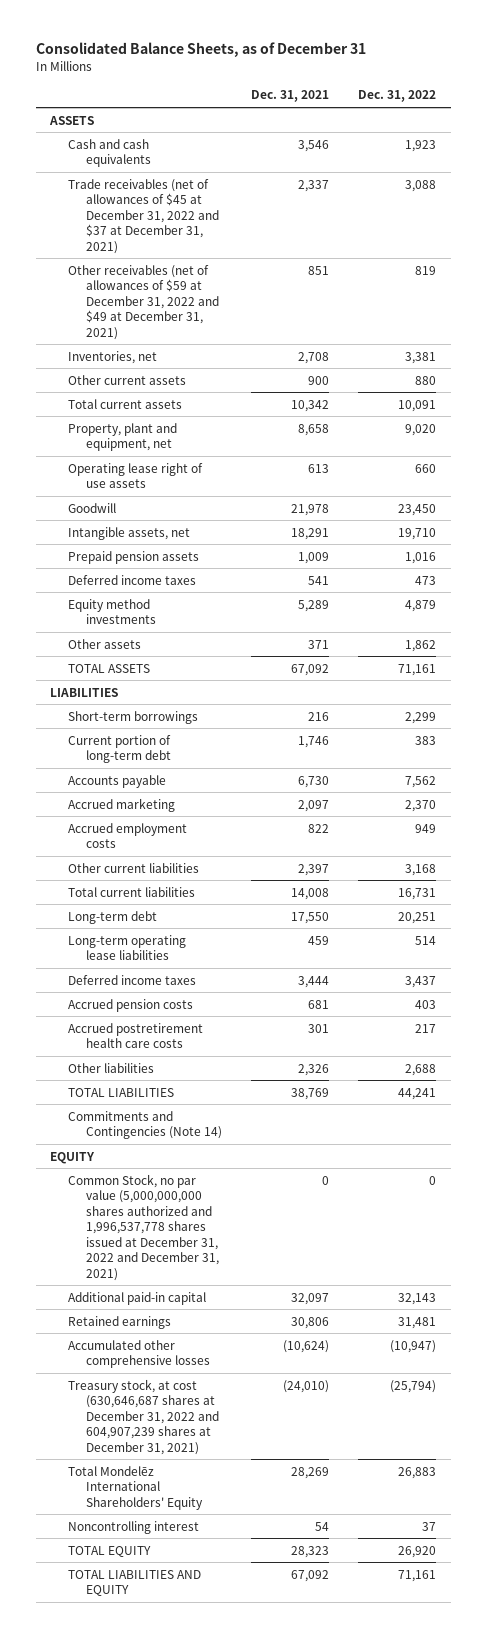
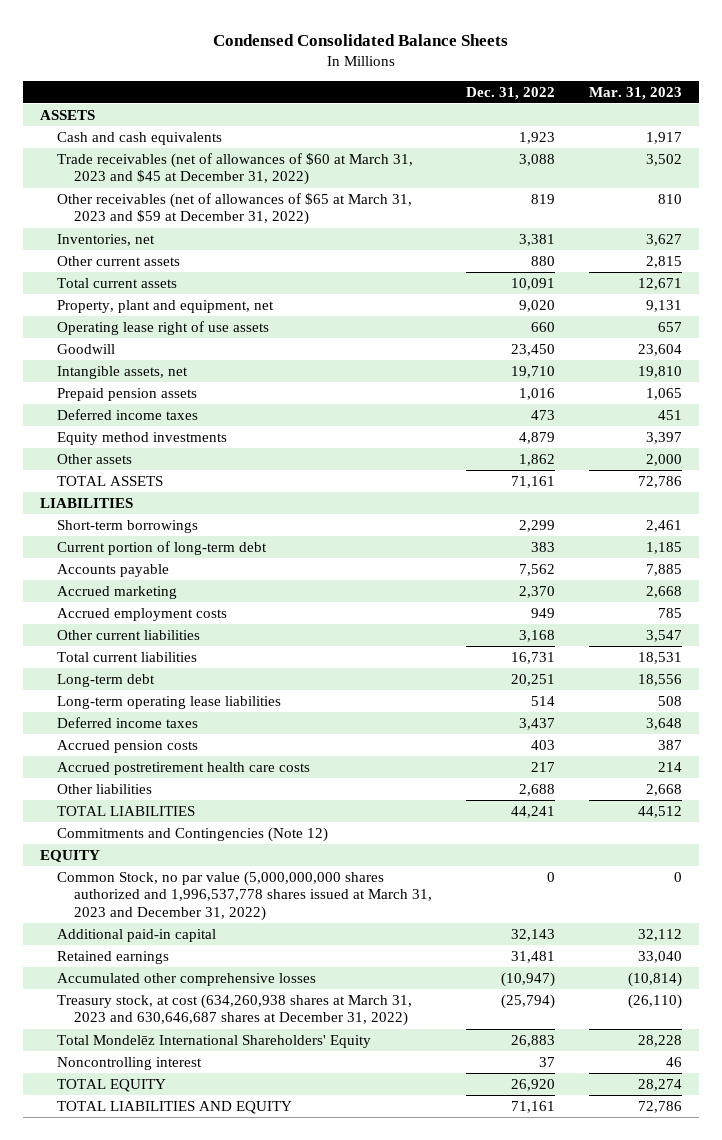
- Consolidated Balance Sheets, as of December 31
+ Condensed Consolidated Balance Sheets
- | Dec. 31, 2021 | Dec. 31, 2022
+ | Dec. 31, 2022 | Mar. 31, 2023
- Trade receivables (net of allowances of $45 at December 31, 2022 and $37 at December 31, 2021) | 2,337 | 3,088
- Other receivables (net of allowances of $59 at December 31, 2022 and $49 at December 31, 2021) | 851 | 819
+ Trade receivables (net of allowances of $60 at March 31, 2023 and $45 at December 31, 2022) | 3,088 | 3,502
+ Other receivables (net of allowances of $65 at March 31, 2023 and $59 at December 31, 2022) | 819 | 810
- Commitments and Contingencies (Note 14)
+ Commitments and Contingencies (Note 12)
- Common Stock, no par value (5,000,000,000 shares authorized and 1,996,537,778 shares issued at December 31, 2022 and December 31, 2021) | 0 | 0
+ Common Stock, no par value (5,000,000,000 shares authorized and 1,996,537,778 shares issued at March 31, 2023 and December 31, 2022) | 0 | 0
- Treasury stock, at cost (630,646,687 shares at December 31, 2022 and 604,907,239 shares at December 31, 2021) | (24,010) | (25,794)
+ Treasury stock, at cost (634,260,938 shares at March 31, 2023 and 630,646,687 shares at December 31, 2022) | (25,794) | (26,110)

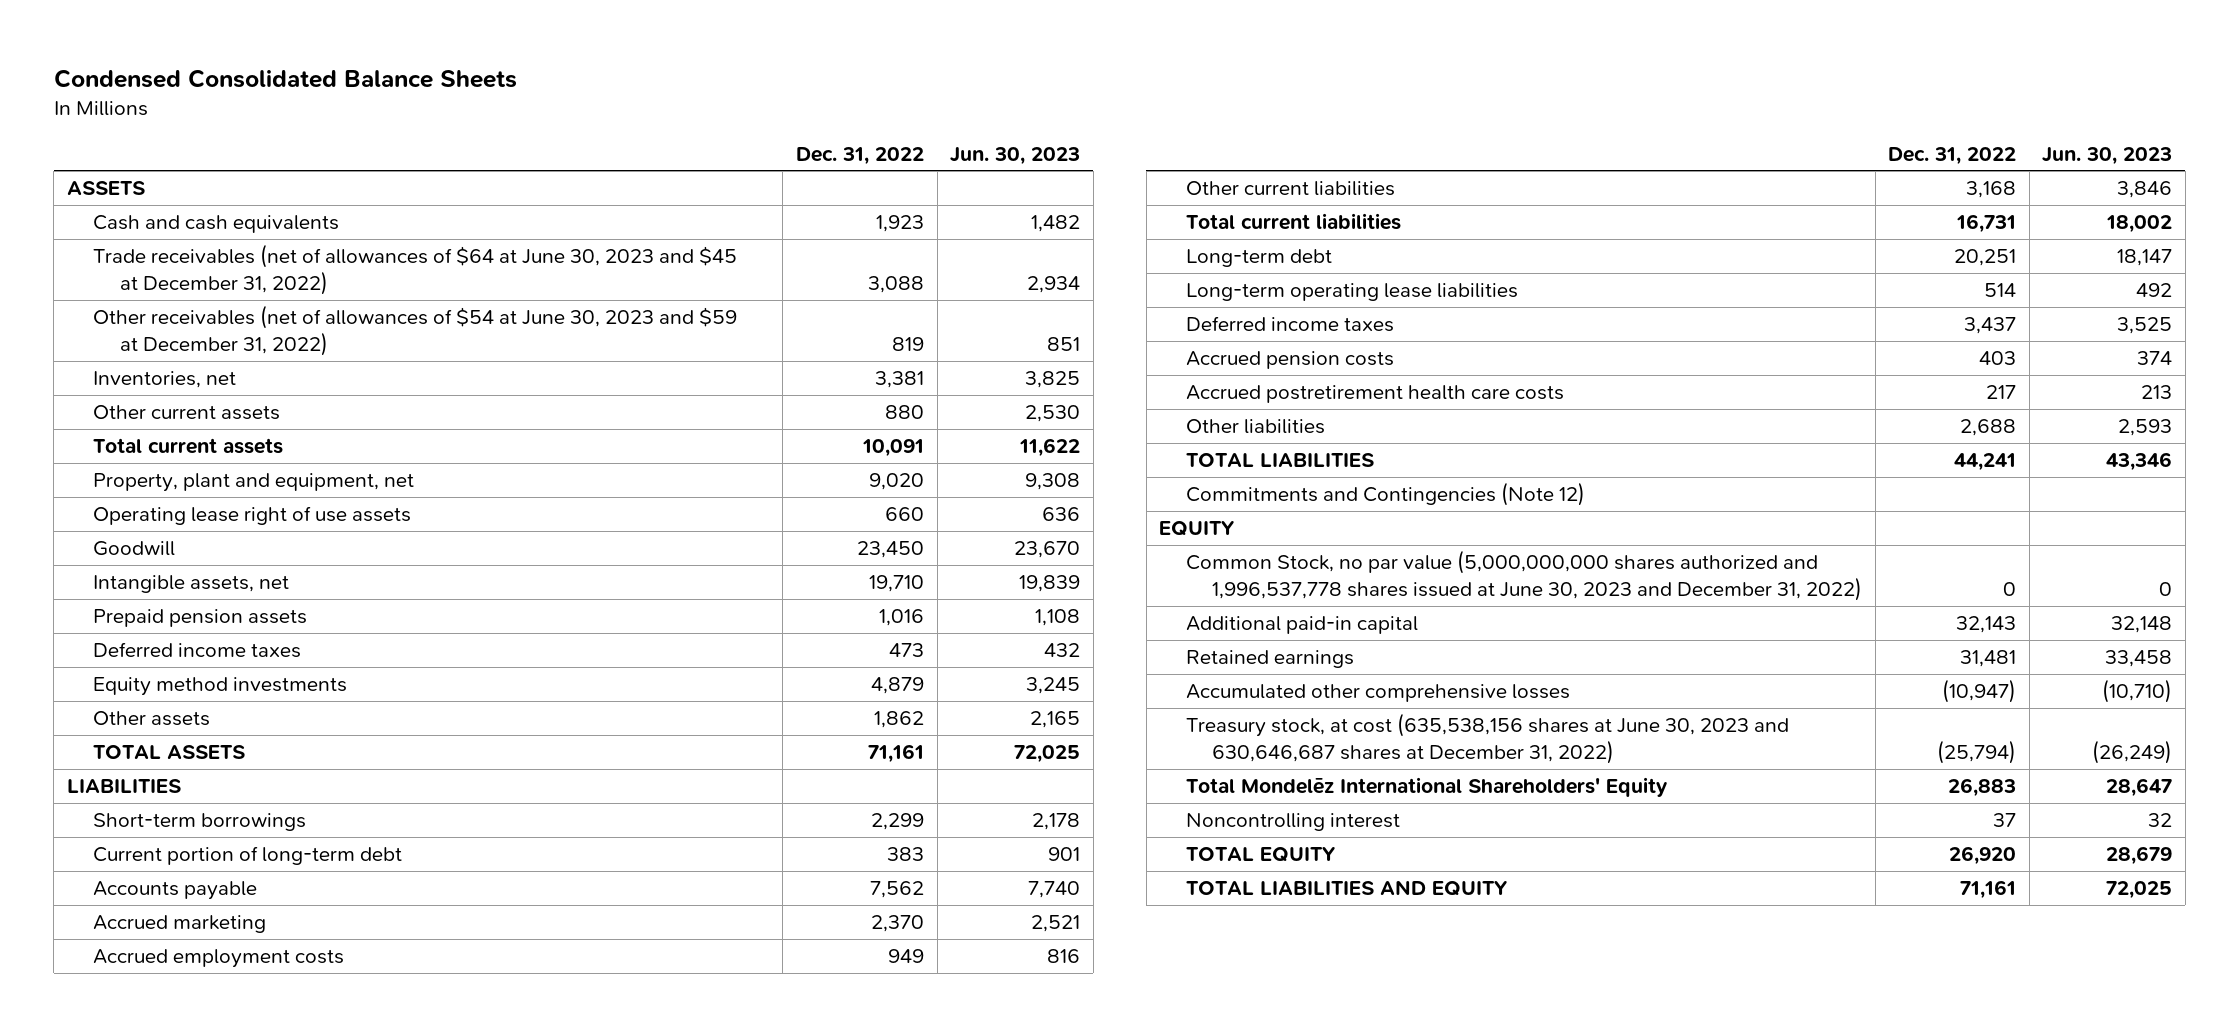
- | Dec. 31, 2022 | Mar. 31, 2023
+ | Dec. 31, 2022 | Jun. 30, 2023
- Trade receivables (net of allowances of $60 at March 31, 2023 and $45 at December 31, 2022) | 3,088 | 3,502
- Other receivables (net of allowances of $65 at March 31, 2023 and $59 at December 31, 2022) | 819 | 810
+ Trade receivables (net of allowances of $64 at June 30, 2023 and $45 at December 31, 2022) | 3,088 | 2,934
+ Other receivables (net of allowances of $54 at June 30, 2023 and $59 at December 31, 2022) | 819 | 851
- Common Stock, no par value (5,000,000,000 shares authorized and 1,996,537,778 shares issued at March 31, 2023 and December 31, 2022) | 0 | 0
+ Common Stock, no par value (5,000,000,000 shares authorized and 1,996,537,778 shares issued at June 30, 2023 and December 31, 2022) | 0 | 0
- Treasury stock, at cost (634,260,938 shares at March 31, 2023 and 630,646,687 shares at December 31, 2022) | (25,794) | (26,110)
+ Treasury stock, at cost (635,538,156 shares at June 30, 2023 and 630,646,687 shares at December 31, 2022) | (25,794) | (26,249)

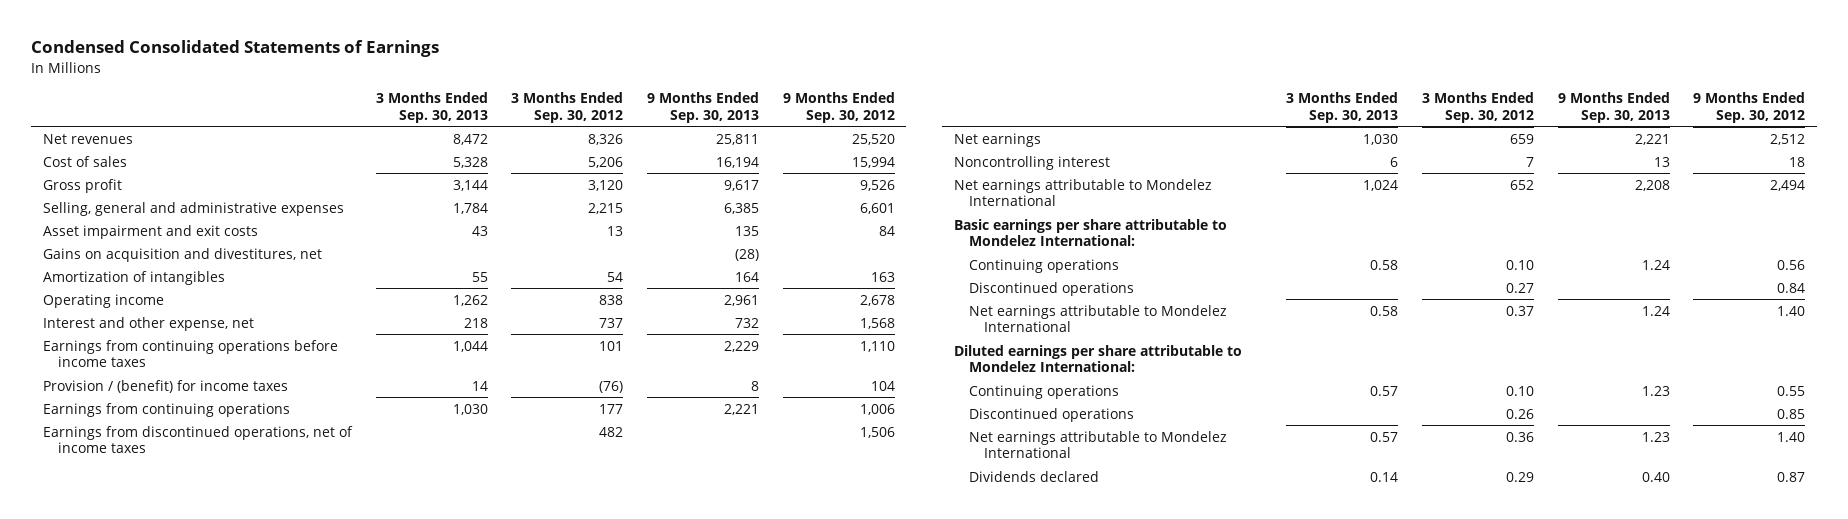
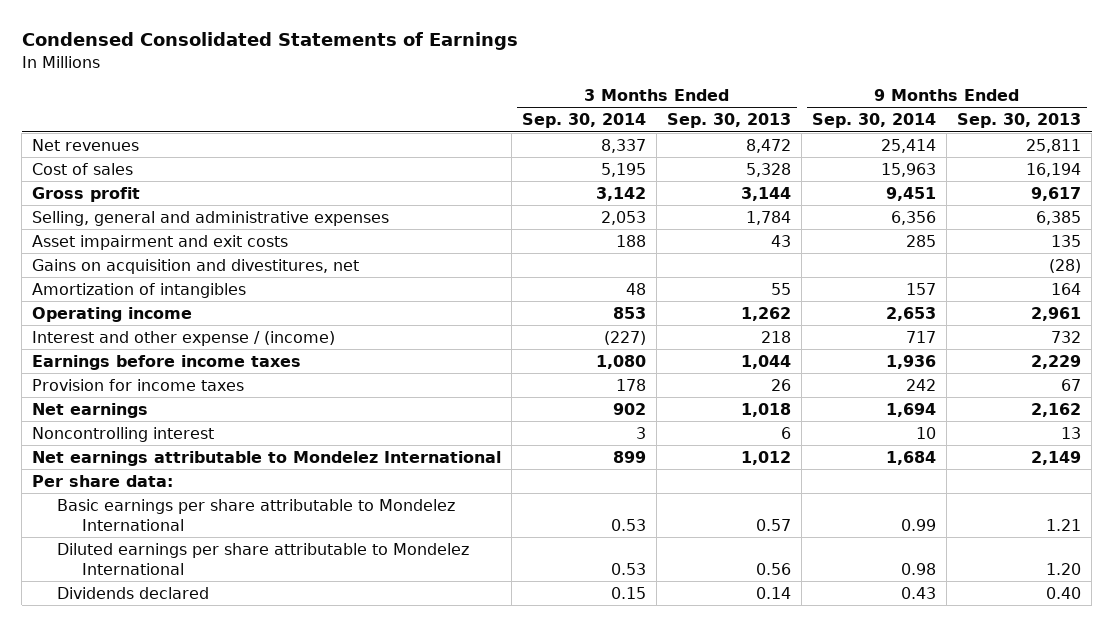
- | 3 Months Ended Sep. 30, 2013 | 3 Months Ended Sep. 30, 2012 | 9 Months Ended Sep. 30, 2013 | 9 Months Ended Sep. 30, 2012
+ | 3 Months Ended Sep. 30, 2014 | 3 Months Ended Sep. 30, 2013 | 9 Months Ended Sep. 30, 2014 | 9 Months Ended Sep. 30, 2013
- Interest and other expense, net | 218 | 737 | 732 | 1,568
- Earnings from continuing operations before income taxes | 1,044 | 101 | 2,229 | 1,110
- Provision / (benefit) for income taxes | 14 | (76) | 8 | 104
- Earnings from continuing operations | 1,030 | 177 | 2,221 | 1,006
- Earnings from discontinued operations, net of income taxes | | 482 | | 1,506
- Net earnings | 1,030 | 659 | 2,221 | 2,512
+ Interest and other expense / (income) | (227) | 218 | 717 | 732
+ Earnings before income taxes | 1,080 | 1,044 | 1,936 | 2,229
+ Provision for income taxes | 178 | 26 | 242 | 67
+ Net earnings | 902 | 1,018 | 1,694 | 2,162
- Net earnings attributable to Mondelez International | 1,024 | 652 | 2,208 | 2,494
- Basic earnings per share attributable to Mondelez International:
- Continuing operations | 0.58 | 0.10 | 1.24 | 0.56
- Discontinued operations | | 0.27 | | 0.84
- Net earnings attributable to Mondelez International | 0.58 | 0.37 | 1.24 | 1.40
- Diluted earnings per share attributable to Mondelez International:
- Continuing operations | 0.57 | 0.10 | 1.23 | 0.55
- Discontinued operations | | 0.26 | | 0.85
- Net earnings attributable to Mondelez International | 0.57 | 0.36 | 1.23 | 1.40
+ Net earnings attributable to Mondelez International | 899 | 1,012 | 1,684 | 2,149
+ Per share data:
+ Basic earnings per share attributable to Mondelez International | 0.53 | 0.57 | 0.99 | 1.21
+ Diluted earnings per share attributable to Mondelez International | 0.53 | 0.56 | 0.98 | 1.20

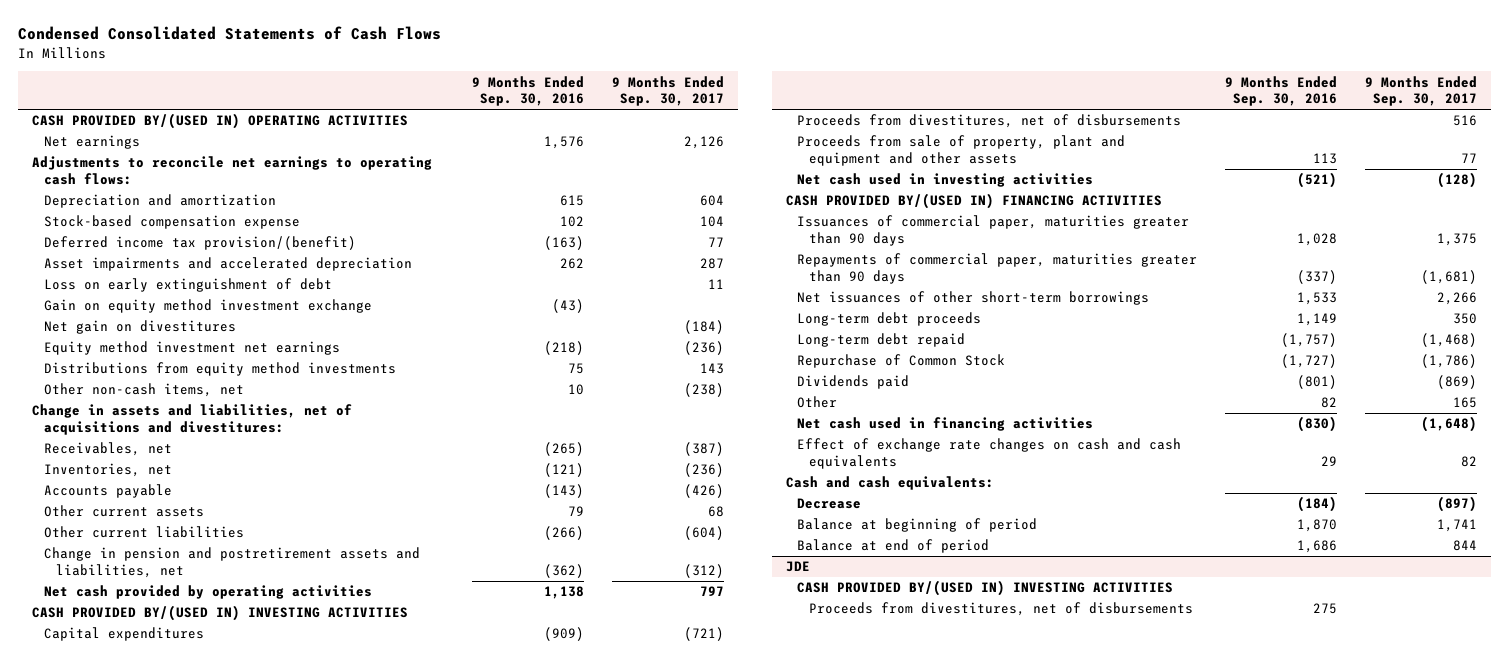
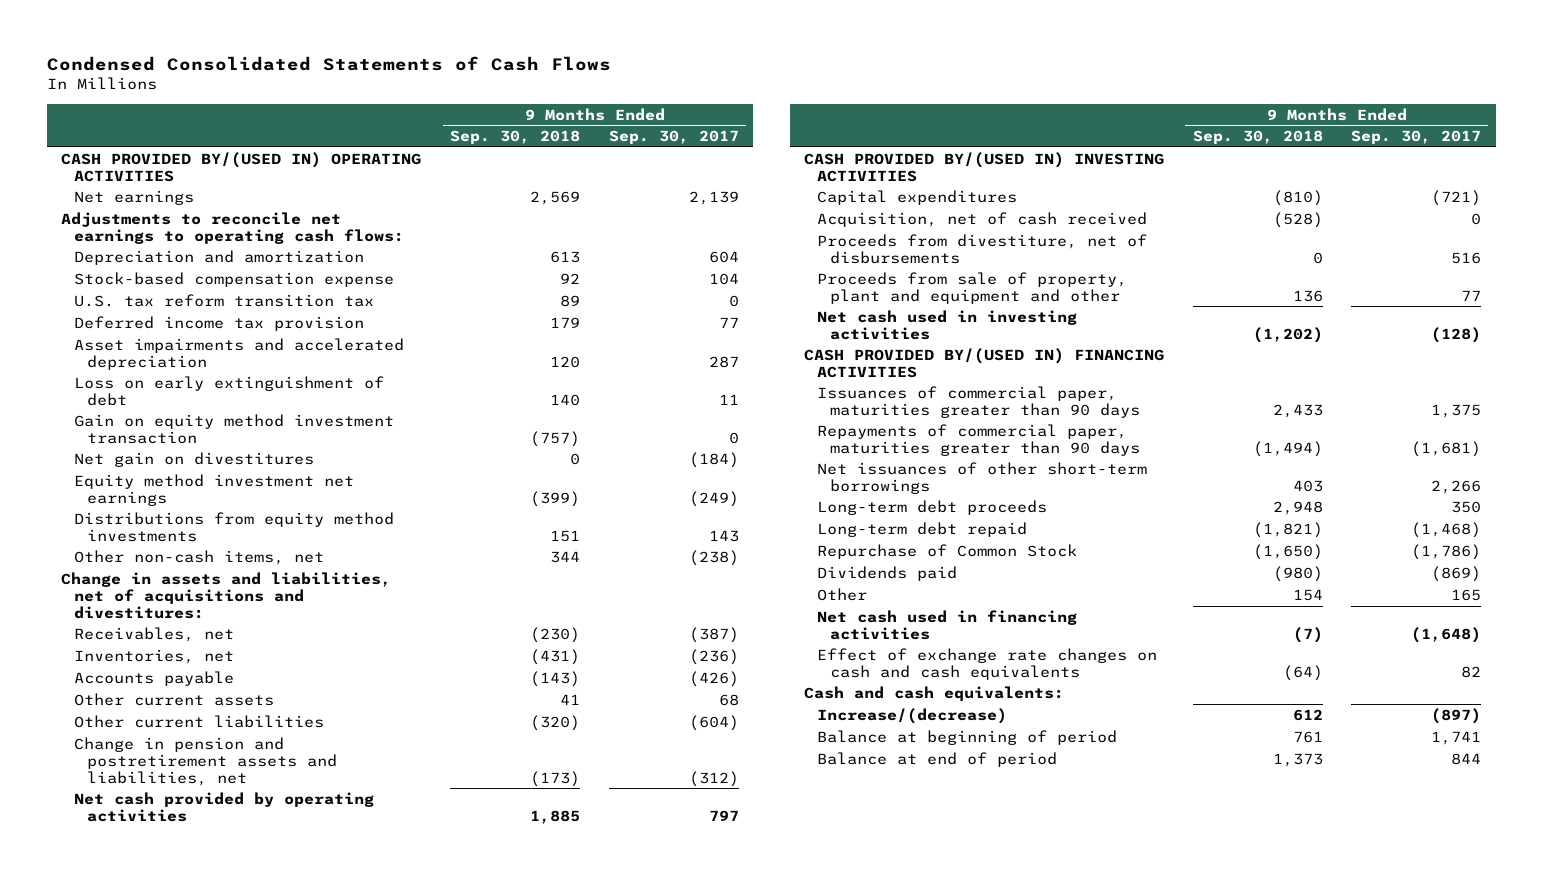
- | 9 Months Ended Sep. 30, 2016 | 9 Months Ended Sep. 30, 2017
+ | 9 Months Ended Sep. 30, 2018 | 9 Months Ended Sep. 30, 2017
- Net earnings | 1,576 | 2,126
+ Net earnings | 2,569 | 2,139
- Deferred income tax provision/(benefit) | (163) | 77
+ U.S. tax reform transition tax | 89 | 0
+ Deferred income tax provision | 179 | 77
- Gain on equity method investment exchange | (43) |
+ Gain on equity method investment transaction | (757) | 0
- Equity method investment net earnings | (218) | (236)
+ Equity method investment net earnings | (399) | (249)
- Proceeds from divestitures, net of disbursements | | 516
- Proceeds from sale of property, plant and equipment and other assets | 113 | 77
+ Acquisition, net of cash received | (528) | 0
+ Proceeds from divestiture, net of disbursements | 0 | 516
+ Proceeds from sale of property, plant and equipment and other | 136 | 77
- Decrease | (184) | (897)
+ Increase/(decrease) | 612 | (897)
- JDE
- CASH PROVIDED BY/(USED IN) INVESTING ACTIVITIES
- Proceeds from divestitures, net of disbursements | 275 |

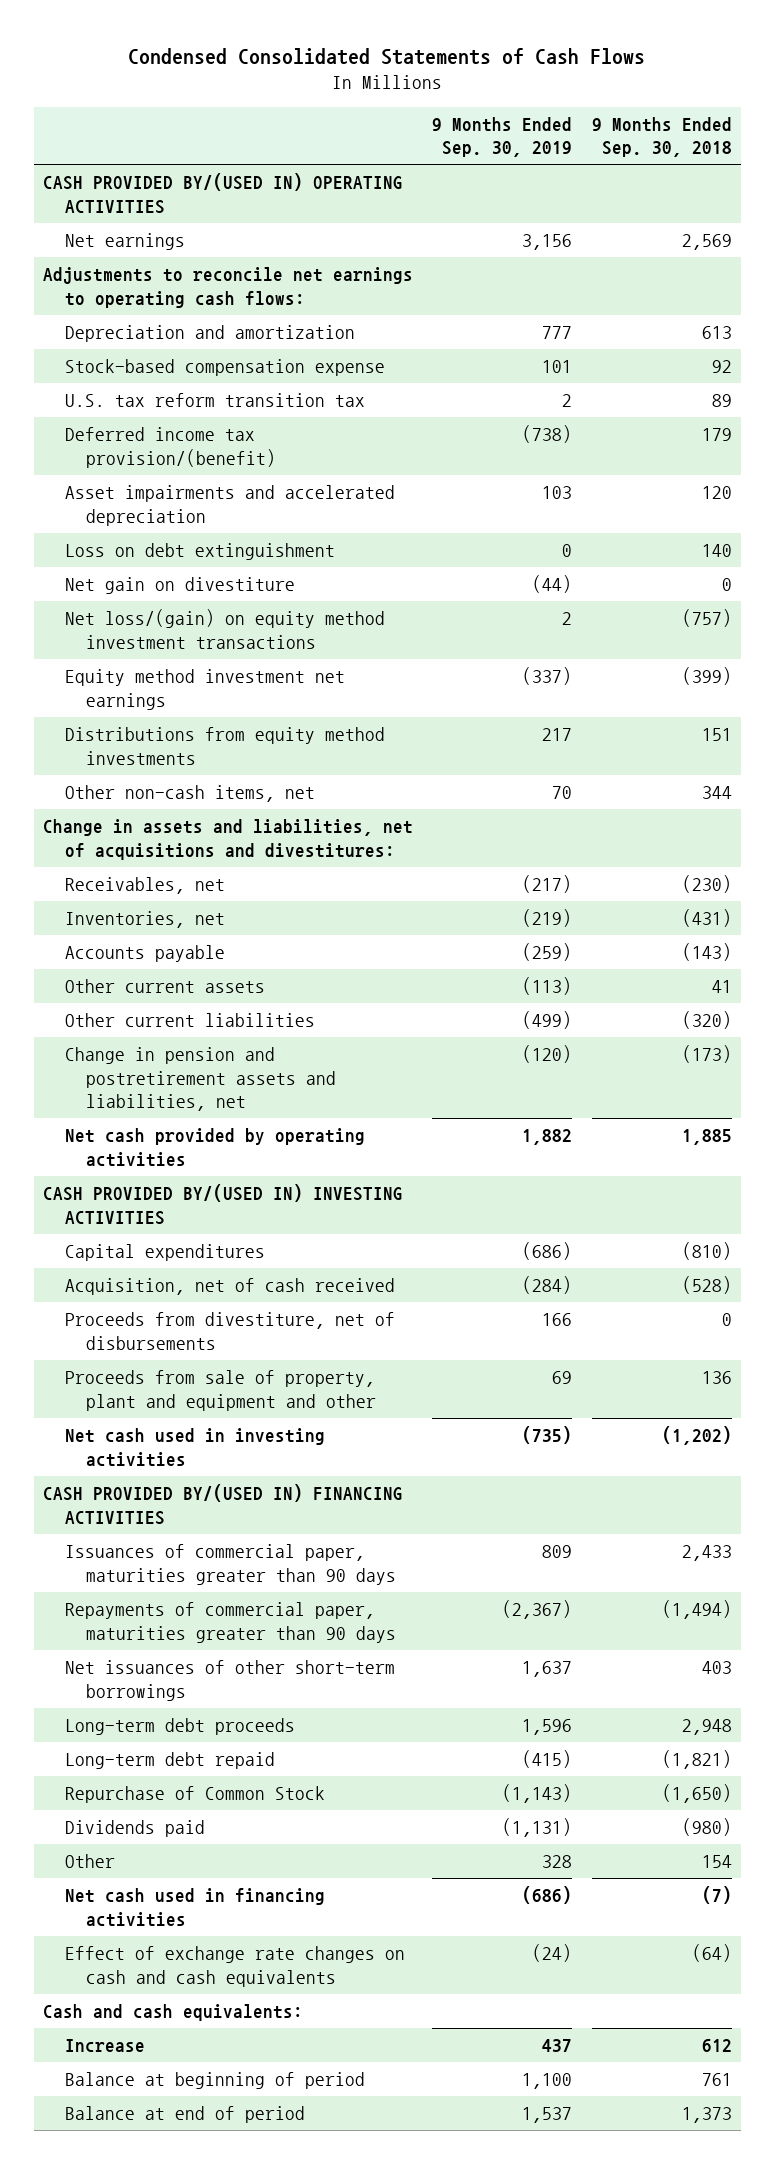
- | 9 Months Ended Sep. 30, 2018 | 9 Months Ended Sep. 30, 2017
+ | 9 Months Ended Sep. 30, 2019 | 9 Months Ended Sep. 30, 2018
- Deferred income tax provision | 179 | 77
+ Deferred income tax provision/(benefit) | (738) | 179
- Loss on early extinguishment of debt | 140 | 11
- Gain on equity method investment transaction | (757) | 0
- Net gain on divestitures | 0 | (184)
+ Loss on debt extinguishment | 0 | 140
+ Net gain on divestiture | (44) | 0
+ Net loss/(gain) on equity method investment transactions | 2 | (757)
- Increase/(decrease) | 612 | (897)
+ Increase | 437 | 612

